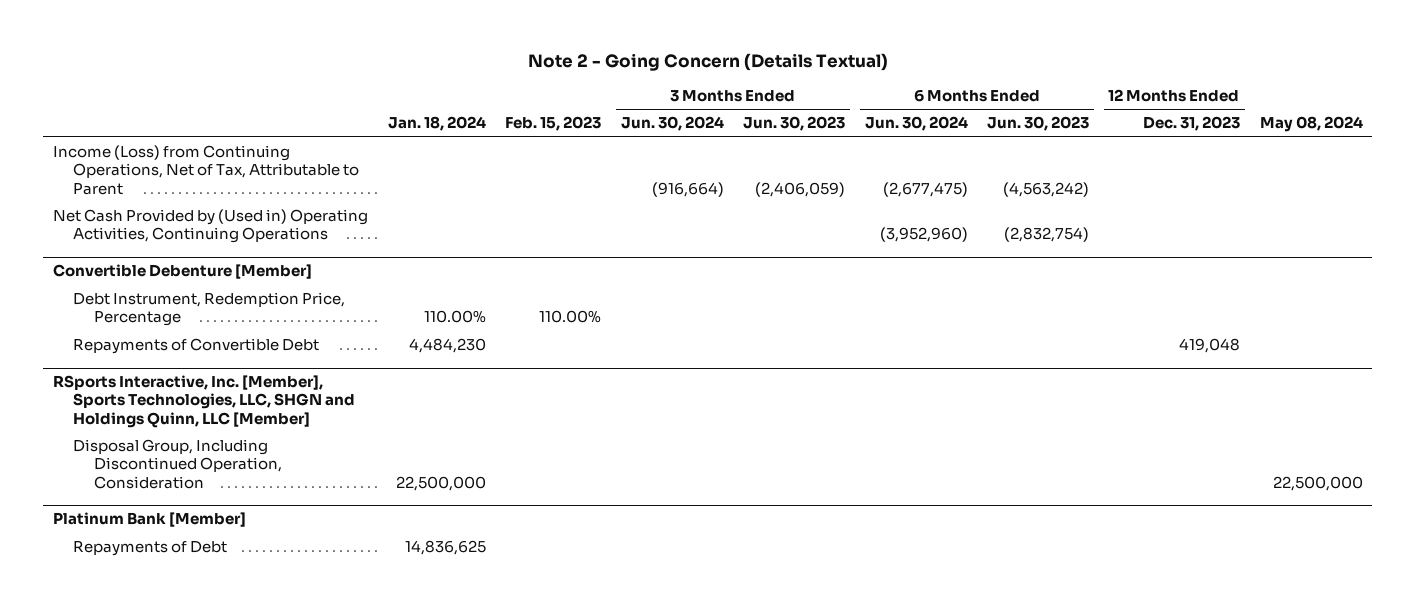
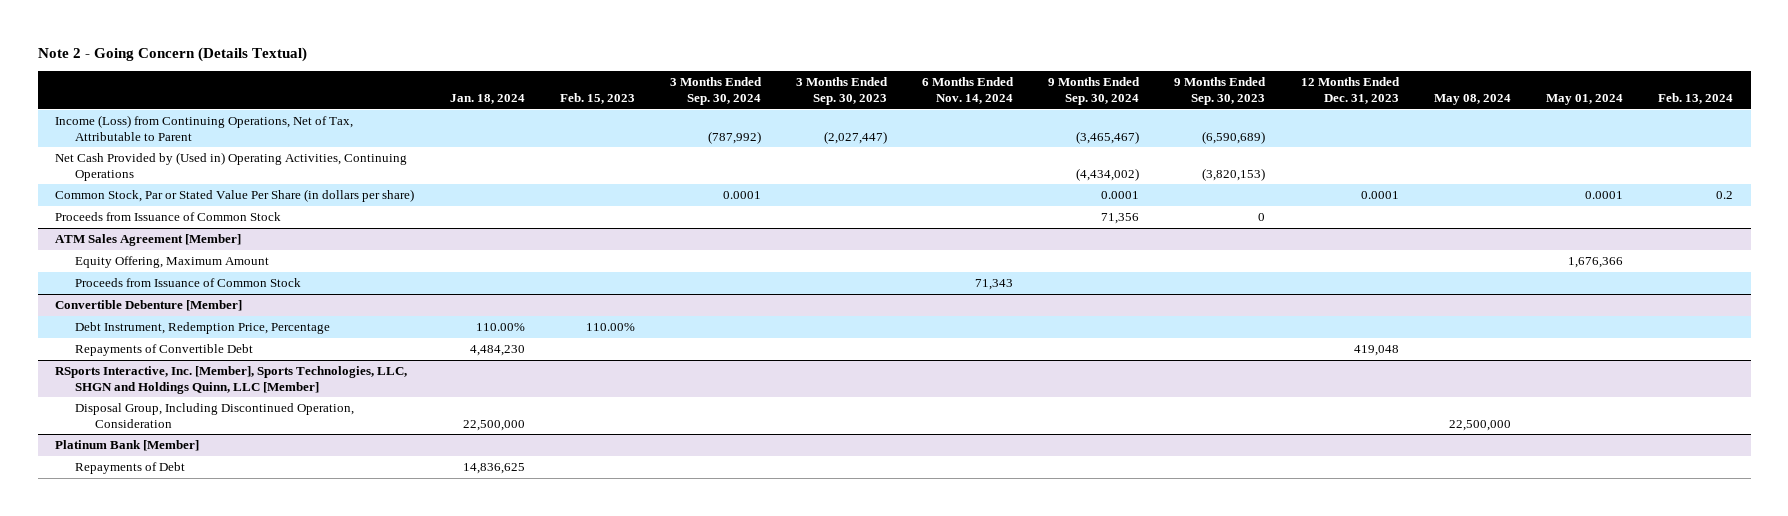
- | Jan. 18, 2024 | Feb. 15, 2023 | 3 Months Ended Jun. 30, 2024 | 3 Months Ended Jun. 30, 2023 | 6 Months Ended Jun. 30, 2024 | 6 Months Ended Jun. 30, 2023 | 12 Months Ended Dec. 31, 2023 | May 08, 2024
+ | Jan. 18, 2024 | Feb. 15, 2023 | 3 Months Ended Sep. 30, 2024 | 3 Months Ended Sep. 30, 2023 | 6 Months Ended Nov. 14, 2024 | 9 Months Ended Sep. 30, 2024 | 9 Months Ended Sep. 30, 2023 | 12 Months Ended Dec. 31, 2023 | May 08, 2024 | May 01, 2024 | Feb. 13, 2024
+ Common Stock, Par or Stated Value Per Share (in dollars per share) | | | 0.0001 | | | 0.0001 | | 0.0001 | | 0.0001 | 0.2
+ Proceeds from Issuance of Common Stock | | | | | | 71,356 | 0 | | | |
+ ATM Sales Agreement [Member]
+ Equity Offering, Maximum Amount | | | | | | | | | | 1,676,366 |
+ Proceeds from Issuance of Common Stock | | | | | 71,343 | | | | | |

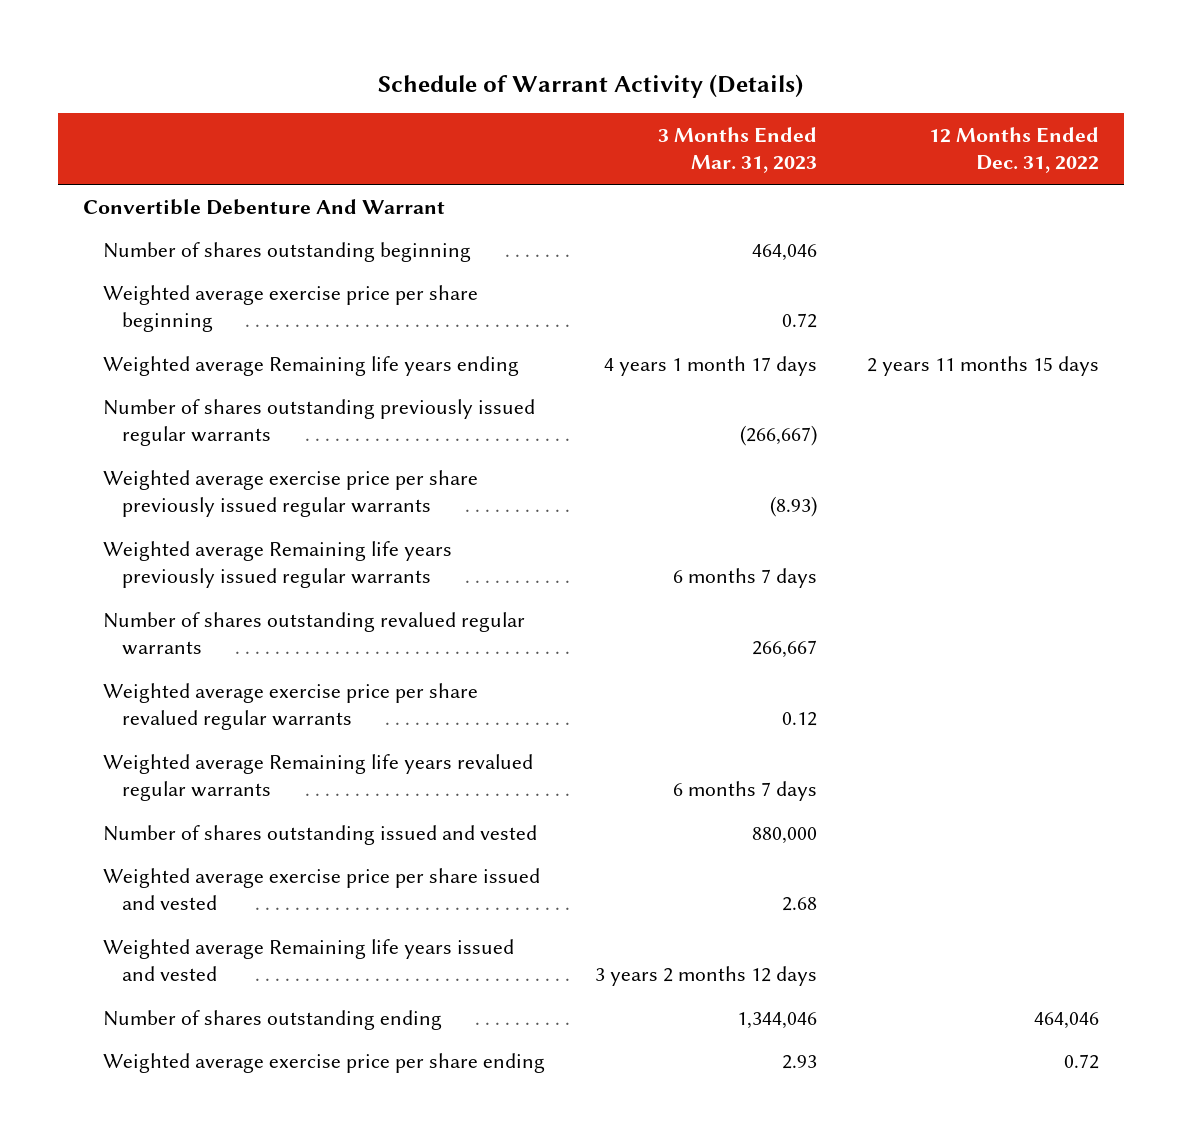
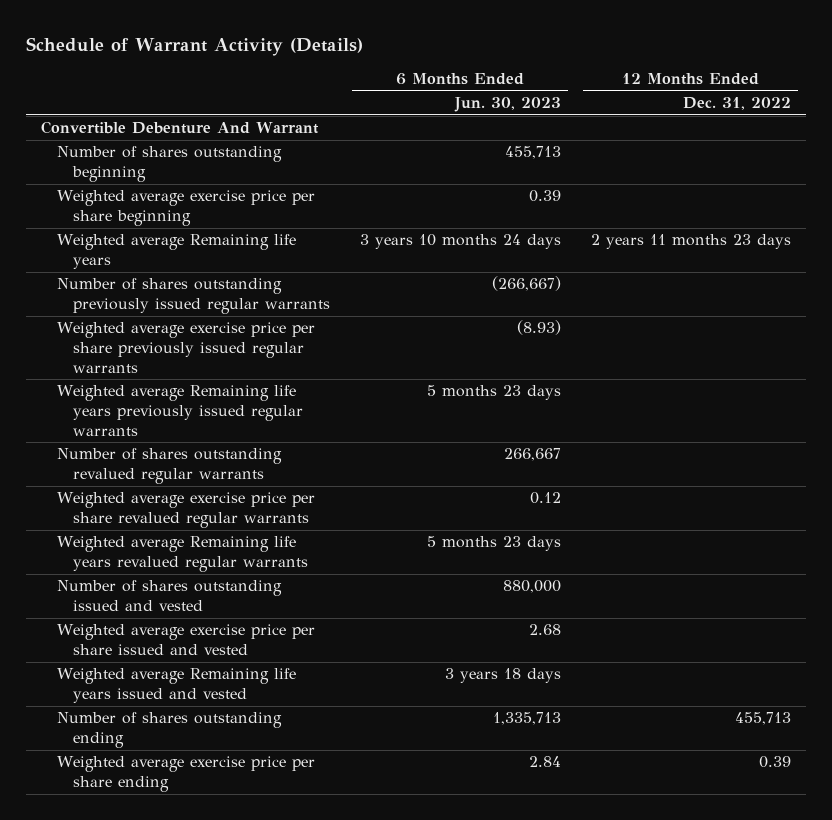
- | 3 Months Ended Mar. 31, 2023 | 12 Months Ended Dec. 31, 2022
+ | 6 Months Ended Jun. 30, 2023 | 12 Months Ended Dec. 31, 2022
- Weighted average Remaining life years ending | 4 years 1 month 17 days | 2 years 11 months 15 days
+ Weighted average Remaining life years | 3 years 10 months 24 days | 2 years 11 months 23 days
- Number of shares outstanding ending | 1,344,046 | 464,046
- Weighted average exercise price per share ending | 2.93 | 0.72
+ Number of shares outstanding ending | 1,335,713 | 455,713
+ Weighted average exercise price per share ending | 2.84 | 0.39

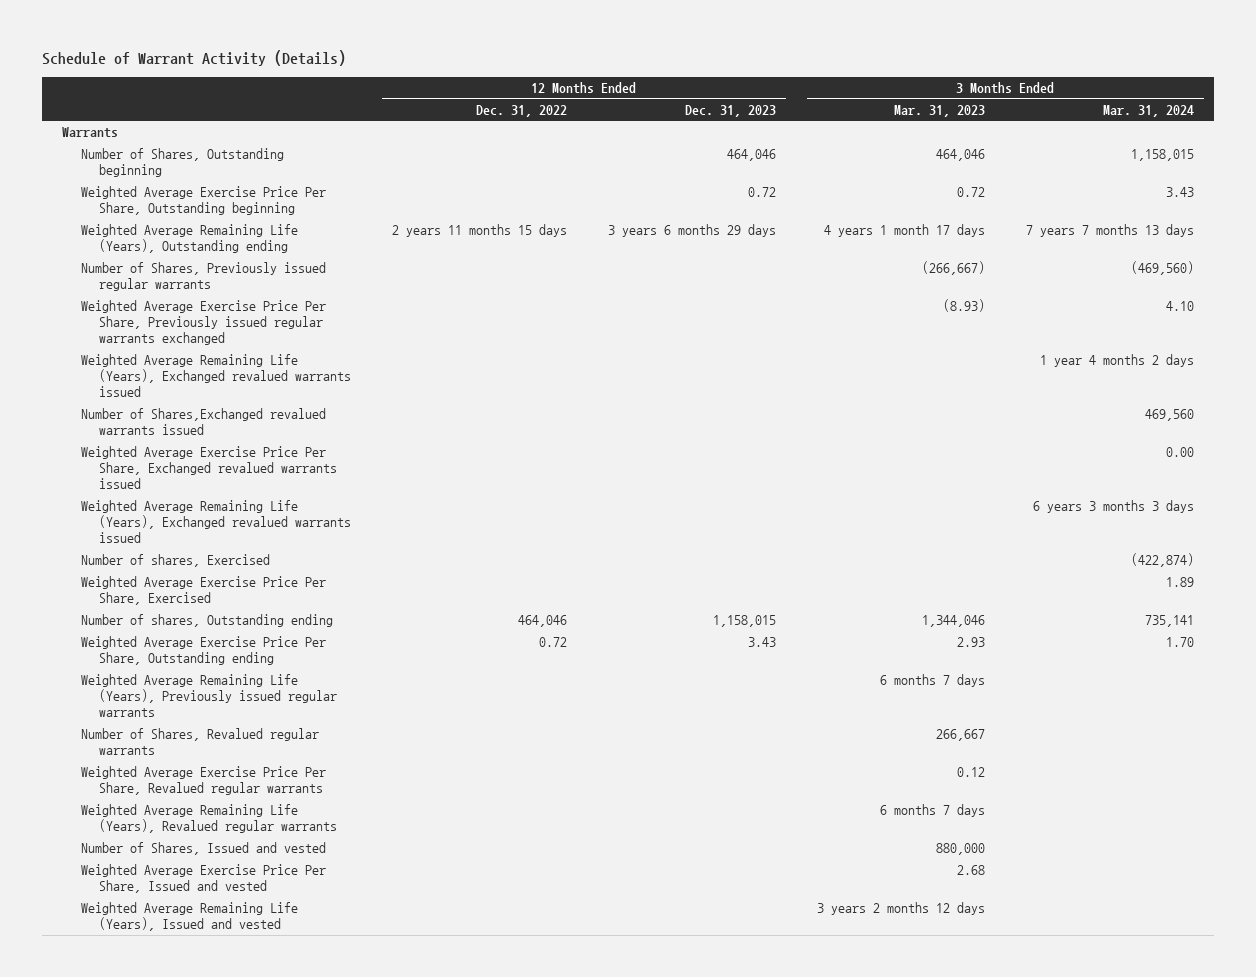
- | 6 Months Ended Jun. 30, 2023 | 12 Months Ended Dec. 31, 2022
+ | 12 Months Ended Dec. 31, 2022 | 12 Months Ended Dec. 31, 2023 | 3 Months Ended Mar. 31, 2023 | 3 Months Ended Mar. 31, 2024
- Convertible Debenture And Warrant
- Number of shares outstanding beginning | 455,713 |
- Weighted average exercise price per share beginning | 0.39 |
- Weighted average Remaining life years | 3 years 10 months 24 days | 2 years 11 months 23 days
- Number of shares outstanding previously issued regular warrants | (266,667) |
- Weighted average exercise price per share previously issued regular warrants | (8.93) |
- Weighted average Remaining life years previously issued regular warrants | 5 months 23 days |
- Number of shares outstanding revalued regular warrants | 266,667 |
- Weighted average exercise price per share revalued regular warrants | 0.12 |
- Weighted average Remaining life years revalued regular warrants | 5 months 23 days |
- Number of shares outstanding issued and vested | 880,000 |
- Weighted average exercise price per share issued and vested | 2.68 |
- Weighted average Remaining life years issued and vested | 3 years 18 days |
- Number of shares outstanding ending | 1,335,713 | 455,713
- Weighted average exercise price per share ending | 2.84 | 0.39
+ Warrants
+ Number of Shares, Outstanding beginning | | 464,046 | 464,046 | 1,158,015
+ Weighted Average Exercise Price Per Share, Outstanding beginning | | 0.72 | 0.72 | 3.43
+ Weighted Average Remaining Life (Years), Outstanding ending | 2 years 11 months 15 days | 3 years 6 months 29 days | 4 years 1 month 17 days | 7 years 7 months 13 days
+ Number of Shares, Previously issued regular warrants | | | (266,667) | (469,560)
+ Weighted Average Exercise Price Per Share, Previously issued regular warrants exchanged | | | (8.93) | 4.10
+ Weighted Average Remaining Life (Years), Exchanged revalued warrants issued | | | | 1 year 4 months 2 days
+ Number of Shares,Exchanged revalued warrants issued | | | | 469,560
+ Weighted Average Exercise Price Per Share, Exchanged revalued warrants issued | | | | 0.00
+ Weighted Average Remaining Life (Years), Exchanged revalued warrants issued | | | | 6 years 3 months 3 days
+ Number of shares, Exercised | | | | (422,874)
+ Weighted Average Exercise Price Per Share, Exercised | | | | 1.89
+ Number of shares, Outstanding ending | 464,046 | 1,158,015 | 1,344,046 | 735,141
+ Weighted Average Exercise Price Per Share, Outstanding ending | 0.72 | 3.43 | 2.93 | 1.70
+ Weighted Average Remaining Life (Years), Previously issued regular warrants | | | 6 months 7 days |
+ Number of Shares, Revalued regular warrants | | | 266,667 |
+ Weighted Average Exercise Price Per Share, Revalued regular warrants | | | 0.12 |
+ Weighted Average Remaining Life (Years), Revalued regular warrants | | | 6 months 7 days |
+ Number of Shares, Issued and vested | | | 880,000 |
+ Weighted Average Exercise Price Per Share, Issued and vested | | | 2.68 |
+ Weighted Average Remaining Life (Years), Issued and vested | | | 3 years 2 months 12 days |

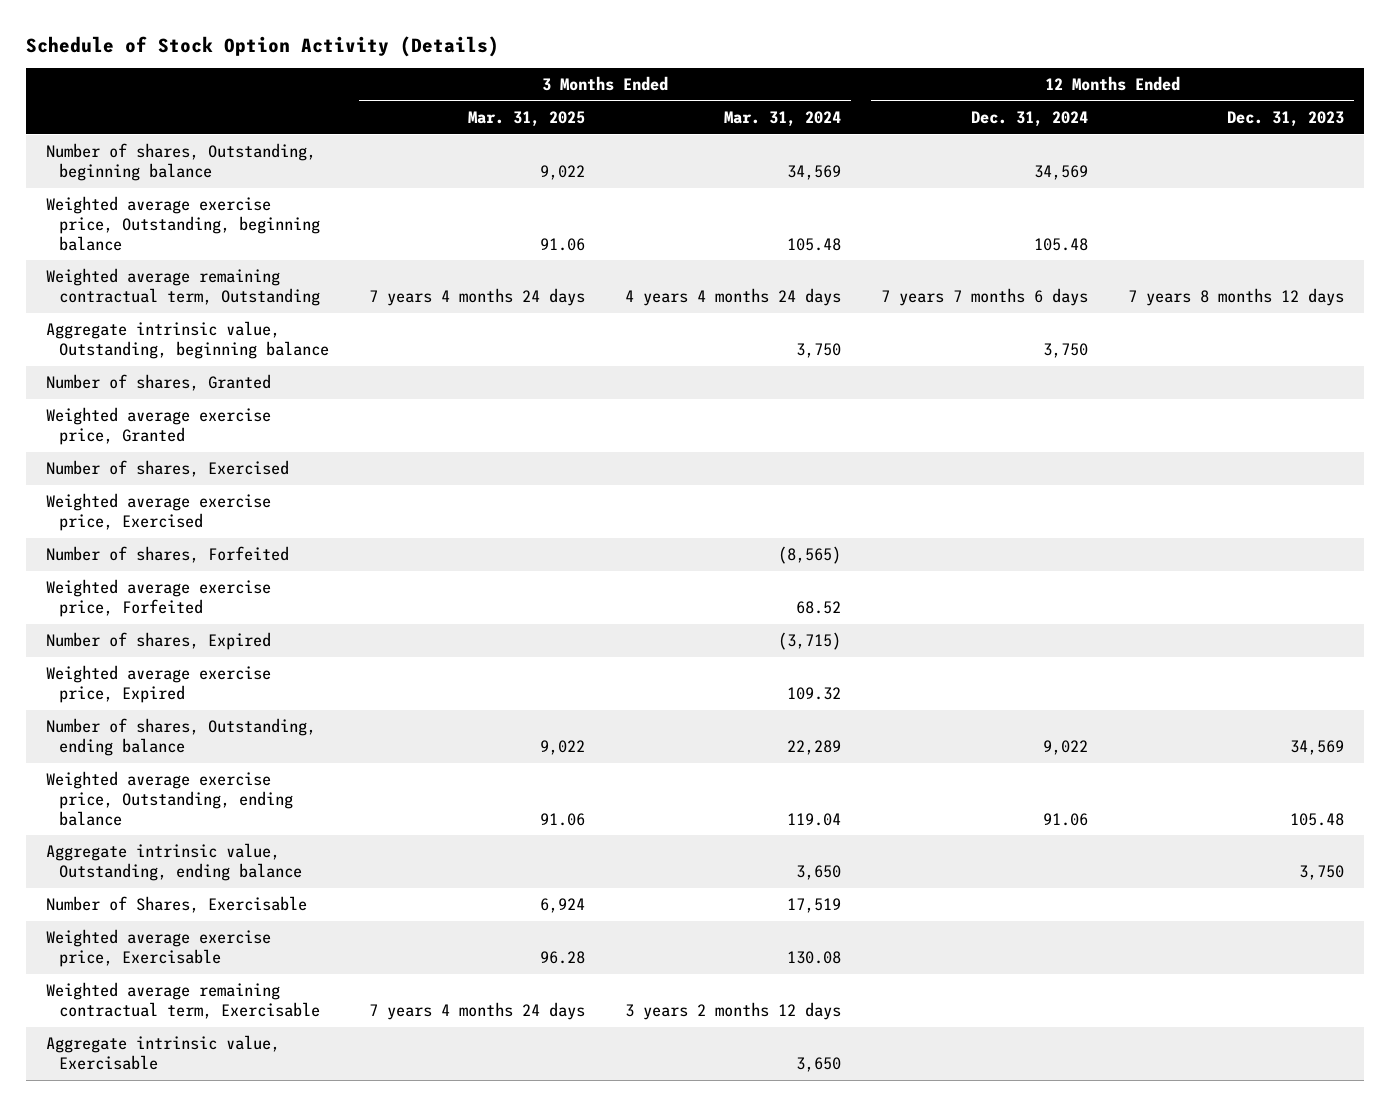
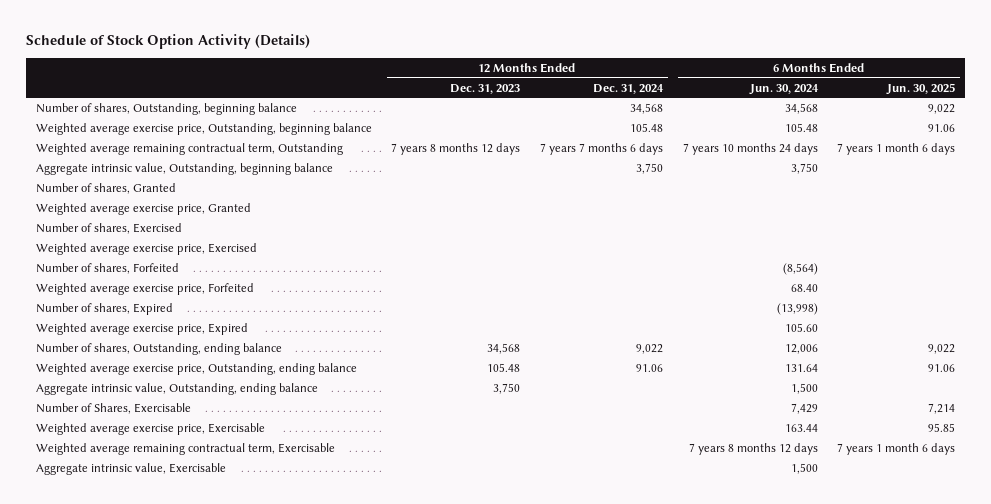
- | 3 Months Ended Mar. 31, 2025 | 3 Months Ended Mar. 31, 2024 | 12 Months Ended Dec. 31, 2024 | 12 Months Ended Dec. 31, 2023
+ | 12 Months Ended Dec. 31, 2023 | 12 Months Ended Dec. 31, 2024 | 6 Months Ended Jun. 30, 2024 | 6 Months Ended Jun. 30, 2025
- Number of shares, Outstanding, beginning balance | 9,022 | 34,569 | 34,569 |
+ Number of shares, Outstanding, beginning balance | | 34,568 | 34,568 | 9,022
- Number of shares, Outstanding, ending balance | 9,022 | 22,289 | 9,022 | 34,569
+ Number of shares, Outstanding, ending balance | 34,568 | 9,022 | 12,006 | 9,022

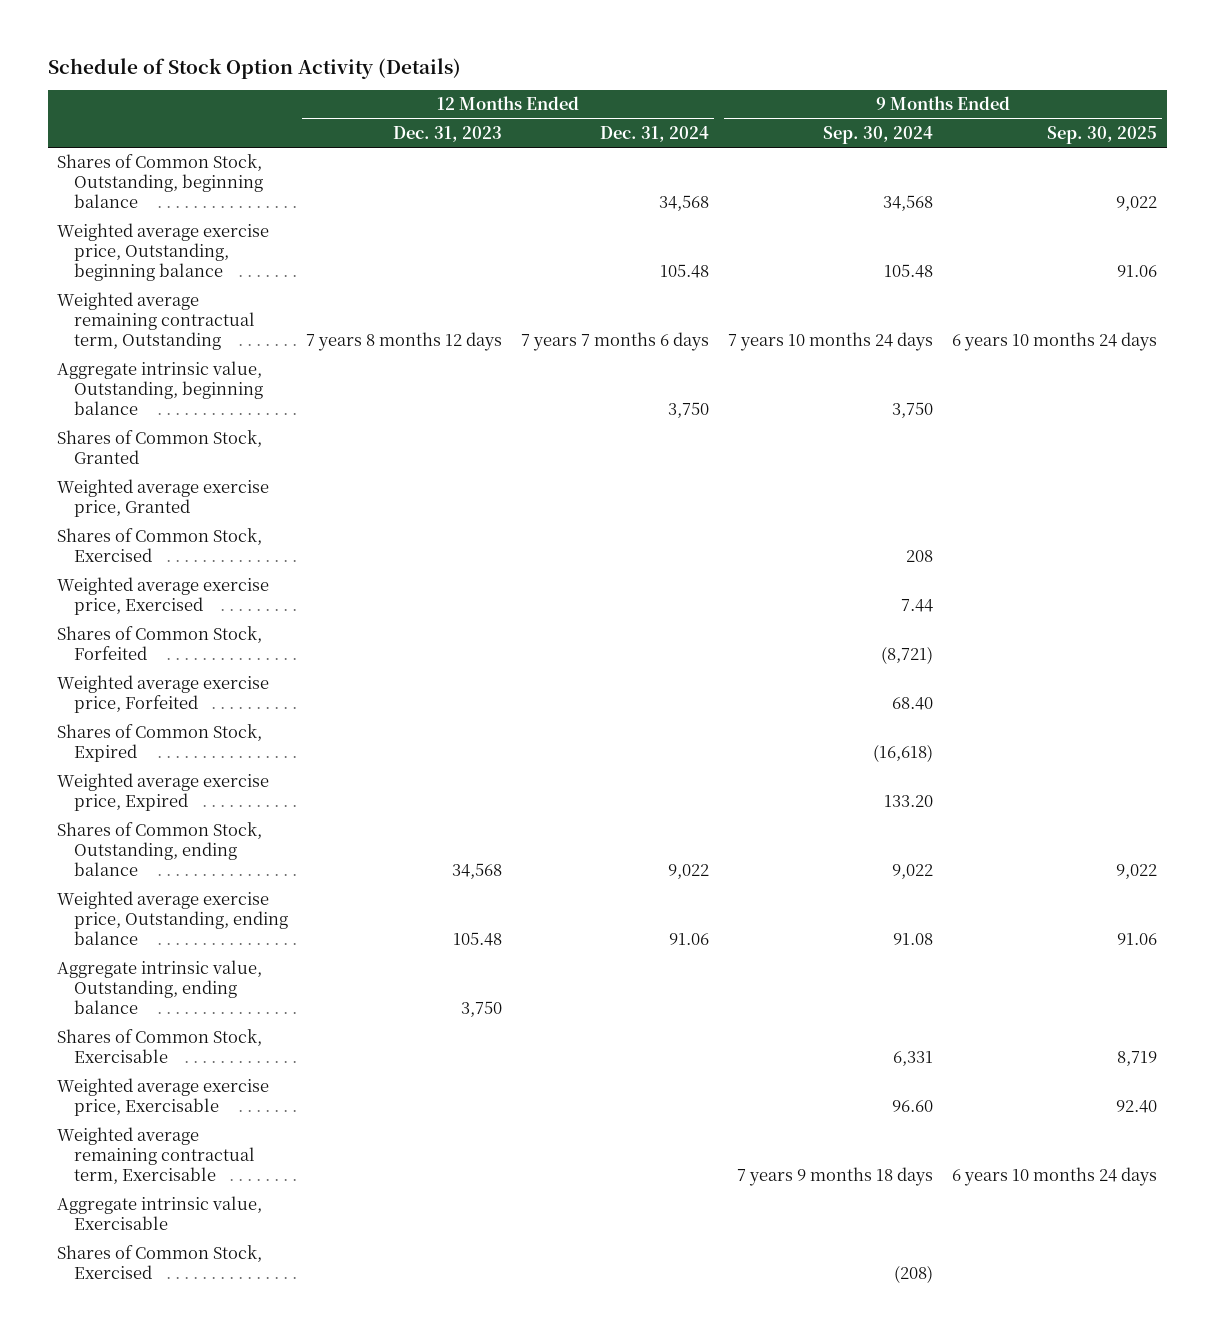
- | 12 Months Ended Dec. 31, 2023 | 12 Months Ended Dec. 31, 2024 | 6 Months Ended Jun. 30, 2024 | 6 Months Ended Jun. 30, 2025
+ | 12 Months Ended Dec. 31, 2023 | 12 Months Ended Dec. 31, 2024 | 9 Months Ended Sep. 30, 2024 | 9 Months Ended Sep. 30, 2025
- Number of shares, Outstanding, beginning balance | | 34,568 | 34,568 | 9,022
+ Shares of Common Stock, Outstanding, beginning balance | | 34,568 | 34,568 | 9,022
- Number of shares, Granted
+ Shares of Common Stock, Granted
- Number of shares, Exercised
+ Shares of Common Stock, Exercised | | | 208 |
- Number of shares, Forfeited | | | (8,564) |
+ Shares of Common Stock, Forfeited | | | (8,721) |
- Number of shares, Expired | | | (13,998) |
+ Shares of Common Stock, Expired | | | (16,618) |
- Number of shares, Outstanding, ending balance | 34,568 | 9,022 | 12,006 | 9,022
+ Shares of Common Stock, Outstanding, ending balance | 34,568 | 9,022 | 9,022 | 9,022
- Number of Shares, Exercisable | | | 7,429 | 7,214
+ Shares of Common Stock, Exercisable | | | 6,331 | 8,719
+ Shares of Common Stock, Exercised | | | (208) |

